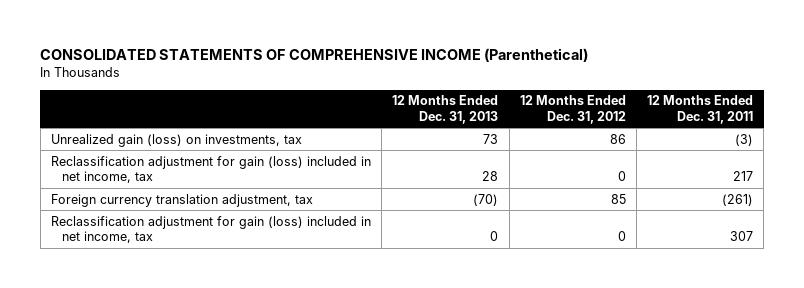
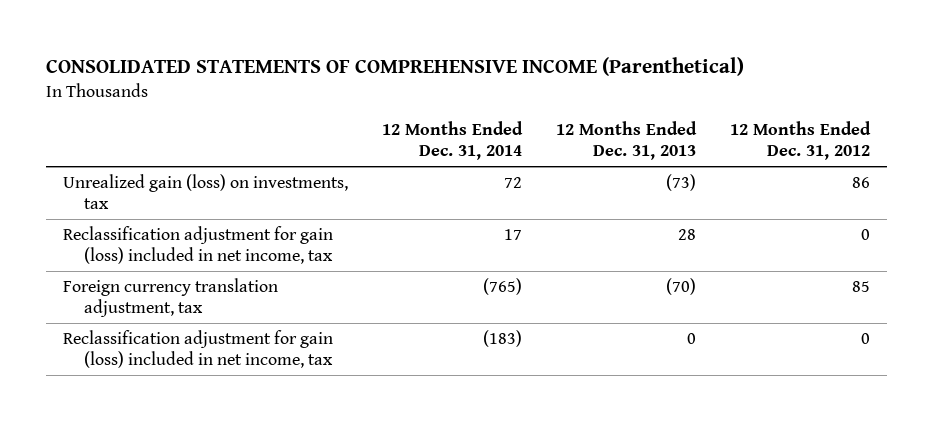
- | 12 Months Ended Dec. 31, 2013 | 12 Months Ended Dec. 31, 2012 | 12 Months Ended Dec. 31, 2011
+ | 12 Months Ended Dec. 31, 2014 | 12 Months Ended Dec. 31, 2013 | 12 Months Ended Dec. 31, 2012
- Unrealized gain (loss) on investments, tax | 73 | 86 | (3)
+ Unrealized gain (loss) on investments, tax | 72 | (73) | 86

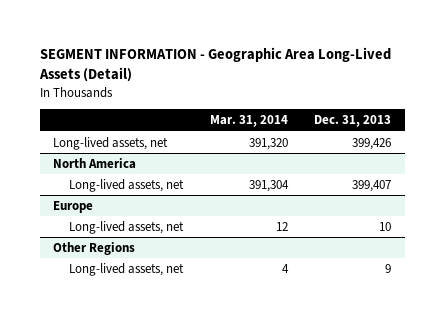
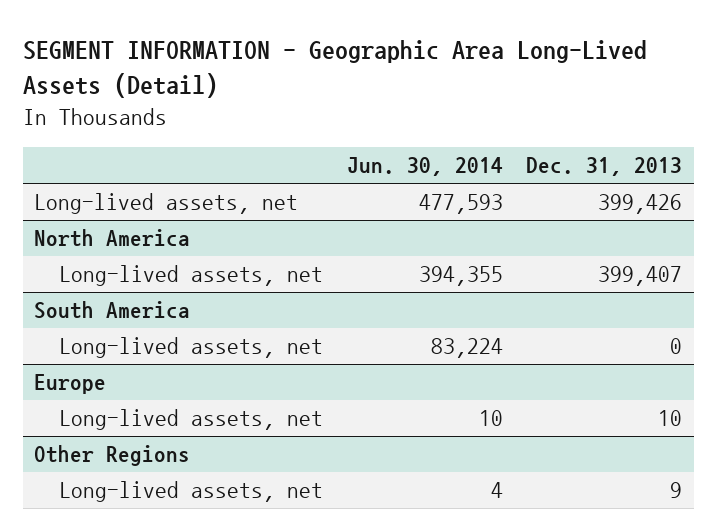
- | Mar. 31, 2014 | Dec. 31, 2013
+ | Jun. 30, 2014 | Dec. 31, 2013
+ South America
+ Long-lived assets, net | 83,224 | 0

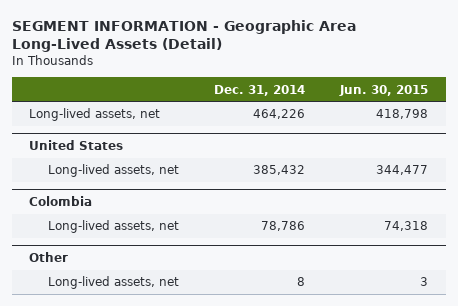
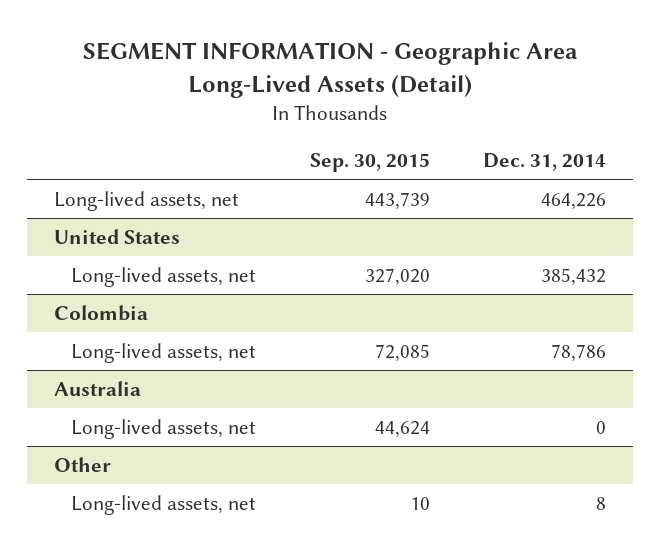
- | Dec. 31, 2014 | Jun. 30, 2015
+ | Sep. 30, 2015 | Dec. 31, 2014
+ Australia
+ Long-lived assets, net | 44,624 | 0

